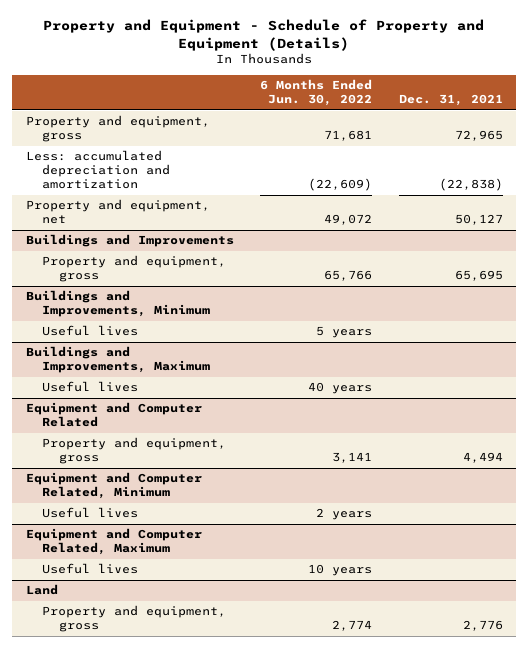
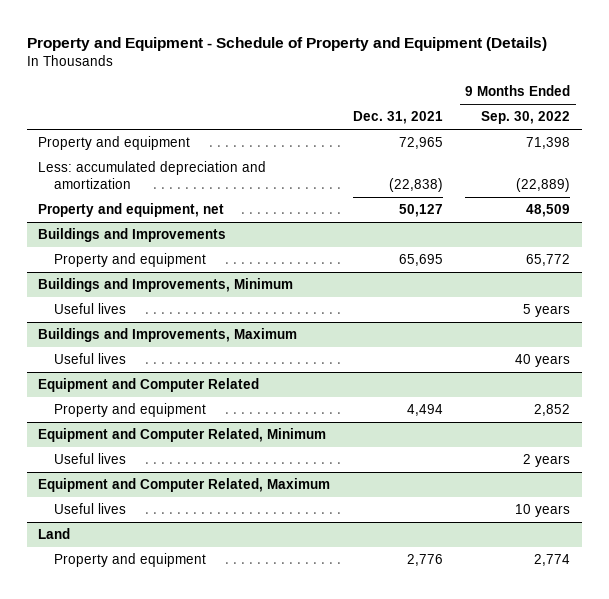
- | 6 Months Ended Jun. 30, 2022 | Dec. 31, 2021
+ | Dec. 31, 2021 | 9 Months Ended Sep. 30, 2022
- Property and equipment, gross | 71,681 | 72,965
+ Property and equipment | 72,965 | 71,398
@ Buildings and Improvements
- Property and equipment, gross | 65,766 | 65,695
+ Property and equipment | 65,695 | 65,772
@ Equipment and Computer Related
- Property and equipment, gross | 3,141 | 4,494
+ Property and equipment | 4,494 | 2,852
@ Land
- Property and equipment, gross | 2,774 | 2,776
+ Property and equipment | 2,776 | 2,774

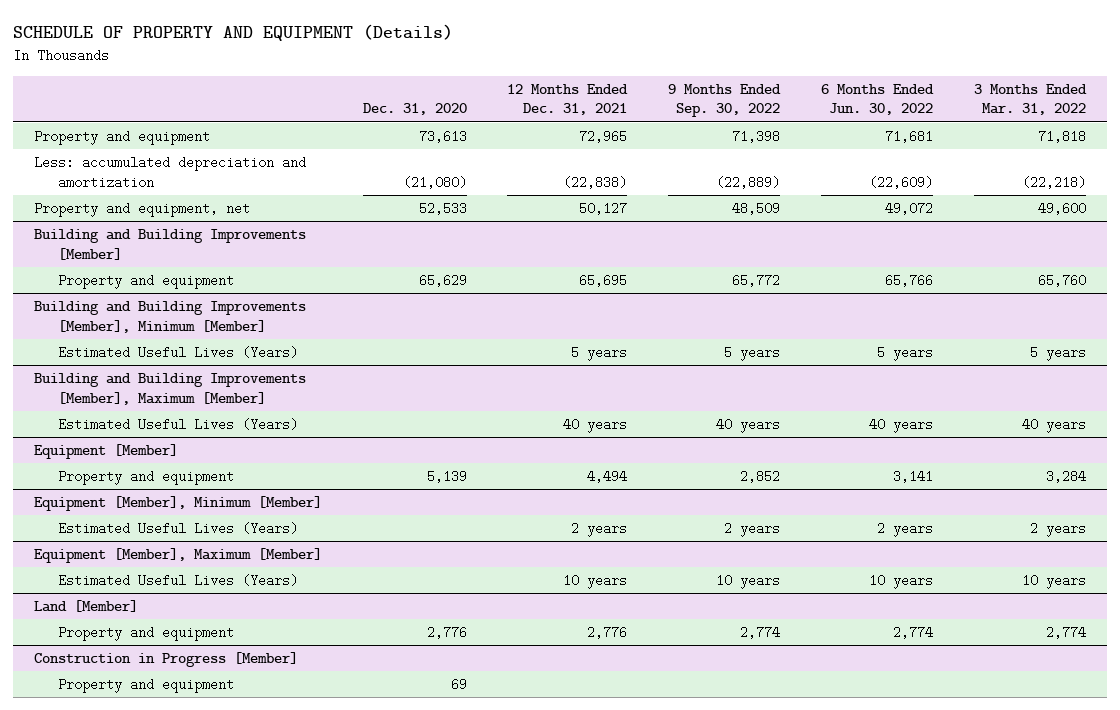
- Property and Equipment - Schedule of Property and Equipment (Details)
+ SCHEDULE OF PROPERTY AND EQUIPMENT (Details)
- | Dec. 31, 2021 | 9 Months Ended Sep. 30, 2022
+ | Dec. 31, 2020 | 12 Months Ended Dec. 31, 2021 | 9 Months Ended Sep. 30, 2022 | 6 Months Ended Jun. 30, 2022 | 3 Months Ended Mar. 31, 2022
- Buildings and Improvements
+ Building and Building Improvements [Member]
- Buildings and Improvements, Minimum
- Useful lives | | 5 years
- Buildings and Improvements, Maximum
- Useful lives | | 40 years
- Equipment and Computer Related
+ Building and Building Improvements [Member], Minimum [Member]
+ Estimated Useful Lives (Years) | | 5 years | 5 years | 5 years | 5 years
+ Building and Building Improvements [Member], Maximum [Member]
+ Estimated Useful Lives (Years) | | 40 years | 40 years | 40 years | 40 years
+ Equipment [Member]
- Equipment and Computer Related, Minimum
- Useful lives | | 2 years
- Equipment and Computer Related, Maximum
- Useful lives | | 10 years
- Land
+ Equipment [Member], Minimum [Member]
+ Estimated Useful Lives (Years) | | 2 years | 2 years | 2 years | 2 years
+ Equipment [Member], Maximum [Member]
+ Estimated Useful Lives (Years) | | 10 years | 10 years | 10 years | 10 years
+ Land [Member]
+ Construction in Progress [Member]
+ Property and equipment | 69 | | | |

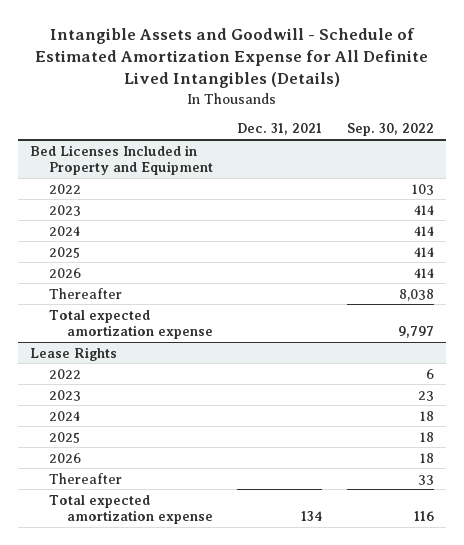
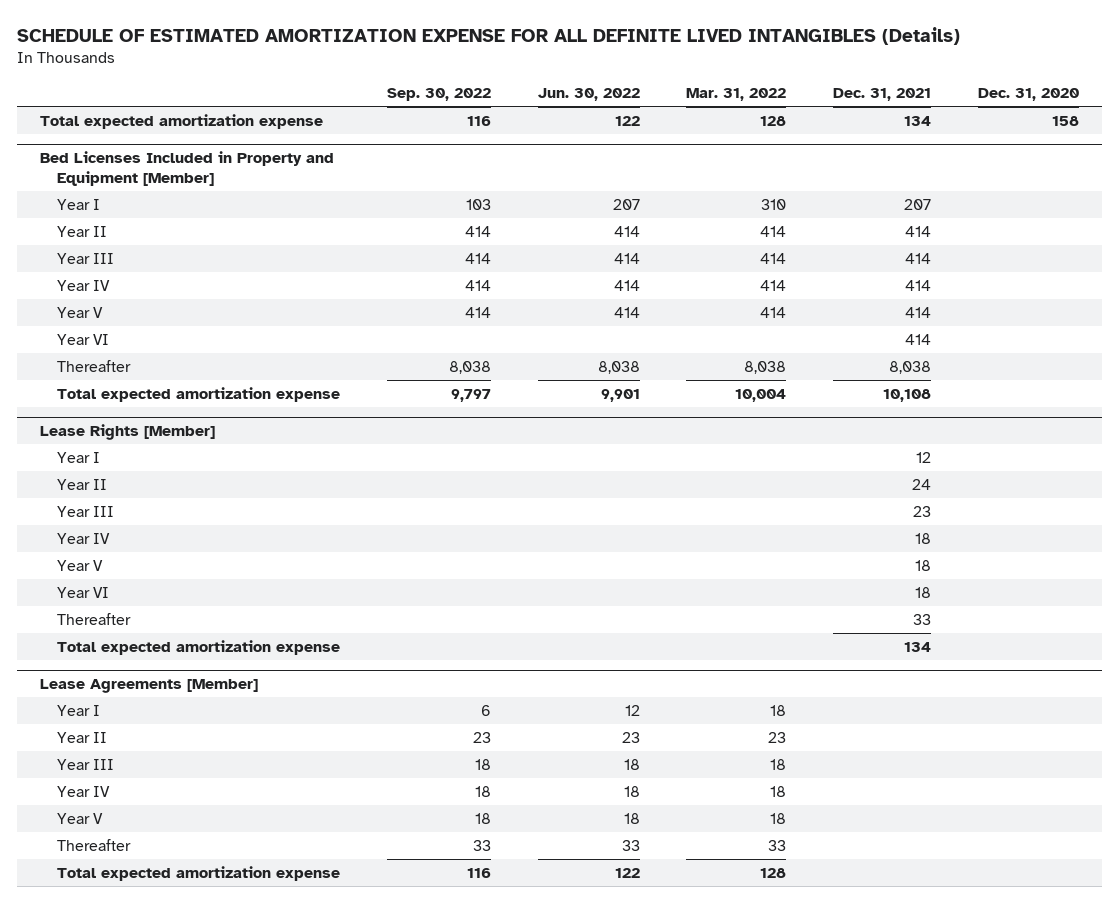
- Intangible Assets and Goodwill - Schedule of Estimated Amortization Expense for All Definite Lived Intangibles (Details)
+ SCHEDULE OF ESTIMATED AMORTIZATION EXPENSE FOR ALL DEFINITE LIVED INTANGIBLES (Details)
- | Dec. 31, 2021 | Sep. 30, 2022
+ | Sep. 30, 2022 | Jun. 30, 2022 | Mar. 31, 2022 | Dec. 31, 2021 | Dec. 31, 2020
- Bed Licenses Included in Property and Equipment
- 2022 | | 103
- 2023 | | 414
- 2024 | | 414
- 2025 | | 414
- 2026 | | 414
- Thereafter | | 8,038
- Total expected amortization expense | | 9,797
- Lease Rights
- 2022 | | 6
- 2023 | | 23
- 2024 | | 18
- 2025 | | 18
- 2026 | | 18
- Thereafter | | 33
+ Bed Licenses Included in Property and Equipment [Member]
+ Year I | 103 | 207 | 310 | 207 |
+ Year II | 414 | 414 | 414 | 414 |
+ Year III | 414 | 414 | 414 | 414 |
+ Year IV | 414 | 414 | 414 | 414 |
+ Year V | 414 | 414 | 414 | 414 |
+ Year VI | | | | 414 |
+ Thereafter | 8,038 | 8,038 | 8,038 | 8,038 |
+ Total expected amortization expense | 9,797 | 9,901 | 10,004 | 10,108 |
+ Lease Rights [Member]
+ Year I | | | | 12 |
+ Year II | | | | 24 |
+ Year III | | | | 23 |
+ Year IV | | | | 18 |
+ Year V | | | | 18 |
+ Year VI | | | | 18 |
+ Thereafter | | | | 33 |
+ Total expected amortization expense | | | | 134 |
+ Lease Agreements [Member]
+ Year I | 6 | 12 | 18 | |
+ Year II | 23 | 23 | 23 | |
+ Year III | 18 | 18 | 18 | |
+ Year IV | 18 | 18 | 18 | |
+ Year V | 18 | 18 | 18 | |
+ Thereafter | 33 | 33 | 33 | |
+ Total expected amortization expense | 116 | 122 | 128 | |

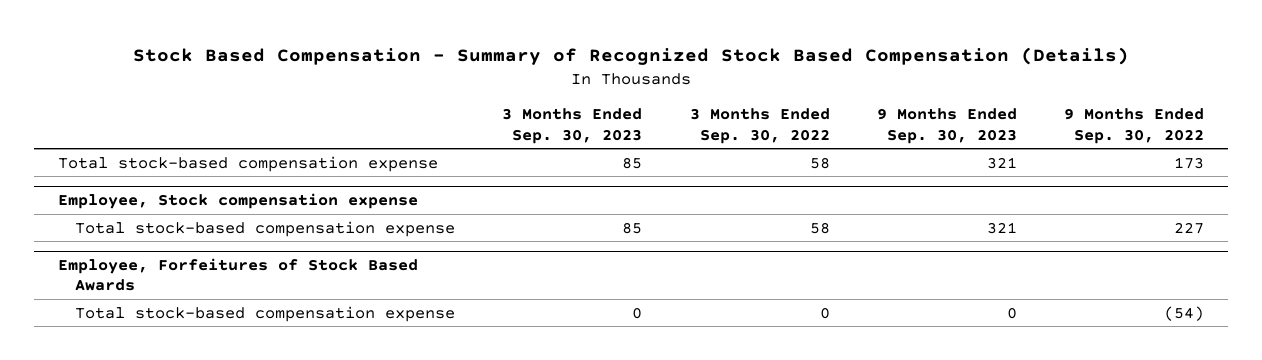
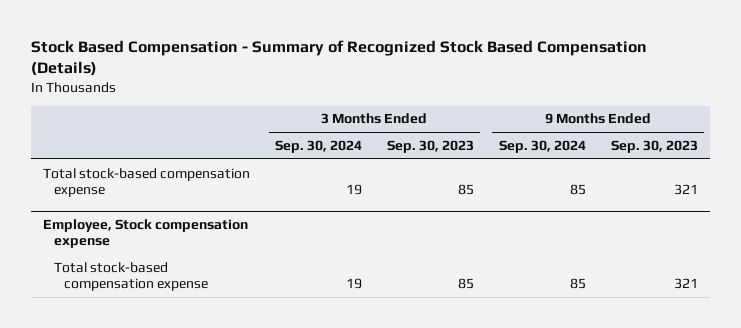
- | 3 Months Ended Sep. 30, 2023 | 3 Months Ended Sep. 30, 2022 | 9 Months Ended Sep. 30, 2023 | 9 Months Ended Sep. 30, 2022
+ | 3 Months Ended Sep. 30, 2024 | 3 Months Ended Sep. 30, 2023 | 9 Months Ended Sep. 30, 2024 | 9 Months Ended Sep. 30, 2023
- Employee, Forfeitures of Stock Based Awards
- Total stock-based compensation expense | 0 | 0 | 0 | (54)

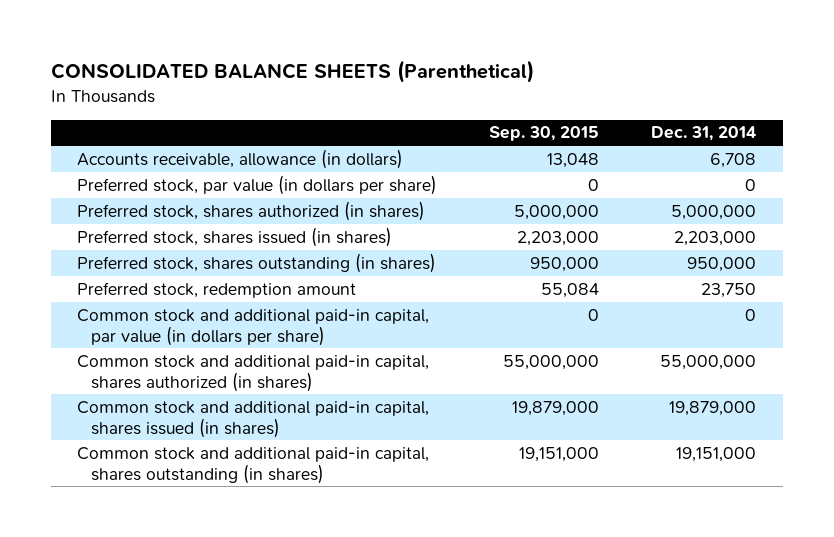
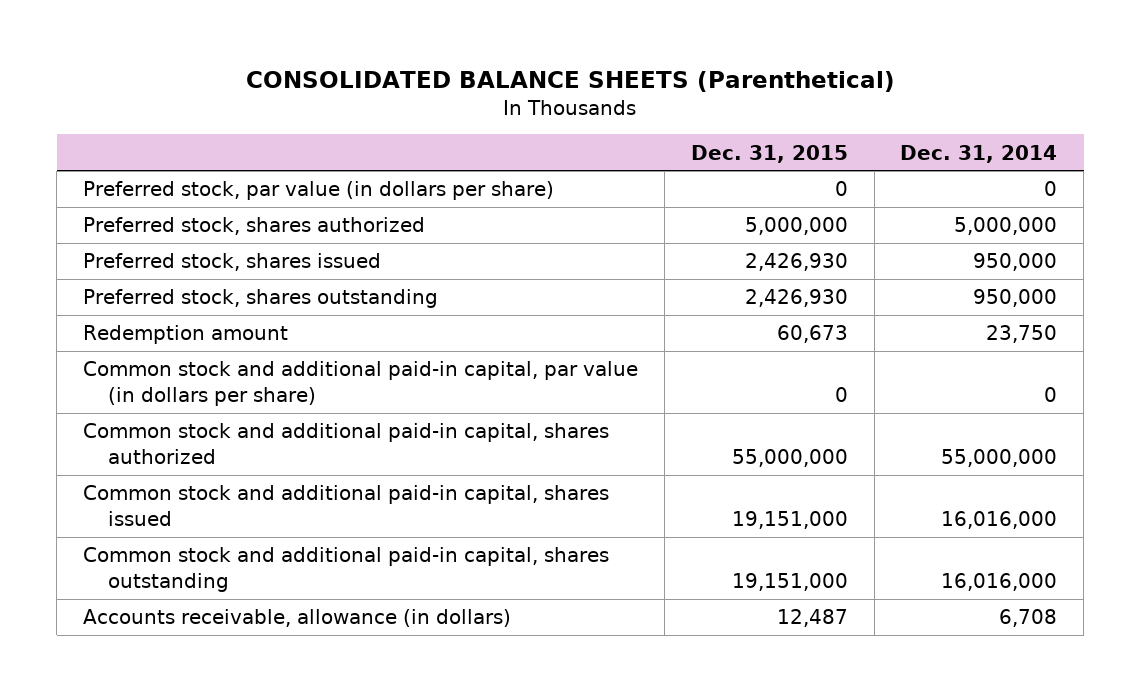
- | Sep. 30, 2015 | Dec. 31, 2014
+ | Dec. 31, 2015 | Dec. 31, 2014
- Preferred stock, shares authorized (in shares) | 5,000,000 | 5,000,000
- Preferred stock, shares issued (in shares) | 2,203,000 | 2,203,000
- Preferred stock, shares outstanding (in shares) | 950,000 | 950,000
- Preferred stock, redemption amount | 55,084 | 23,750
+ Preferred stock, shares authorized | 5,000,000 | 5,000,000
+ Preferred stock, shares issued | 2,426,930 | 950,000
+ Preferred stock, shares outstanding | 2,426,930 | 950,000
+ Redemption amount | 60,673 | 23,750
- Common stock and additional paid-in capital, shares authorized (in shares) | 55,000,000 | 55,000,000
- Common stock and additional paid-in capital, shares issued (in shares) | 19,879,000 | 19,879,000
- Common stock and additional paid-in capital, shares outstanding (in shares) | 19,151,000 | 19,151,000
+ Common stock and additional paid-in capital, shares authorized | 55,000,000 | 55,000,000
+ Common stock and additional paid-in capital, shares issued | 19,151,000 | 16,016,000
+ Common stock and additional paid-in capital, shares outstanding | 19,151,000 | 16,016,000
moved down: Accounts receivable, allowance (in dollars) | 12,487 | 6,708

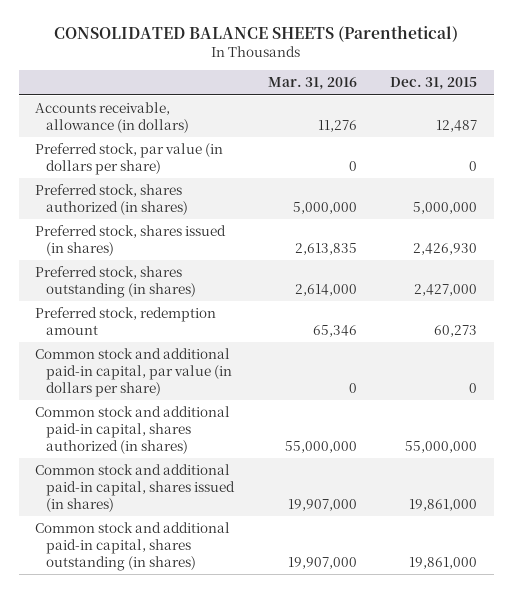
- | Dec. 31, 2015 | Dec. 31, 2014
+ | Mar. 31, 2016 | Dec. 31, 2015
moved up: Accounts receivable, allowance (in dollars) | 11,276 | 12,487
- Preferred stock, shares authorized | 5,000,000 | 5,000,000
- Preferred stock, shares issued | 2,426,930 | 950,000
- Preferred stock, shares outstanding | 2,426,930 | 950,000
- Redemption amount | 60,673 | 23,750
+ Preferred stock, shares authorized (in shares) | 5,000,000 | 5,000,000
+ Preferred stock, shares issued (in shares) | 2,613,835 | 2,426,930
+ Preferred stock, shares outstanding (in shares) | 2,614,000 | 2,427,000
+ Preferred stock, redemption amount | 65,346 | 60,273
- Common stock and additional paid-in capital, shares authorized | 55,000,000 | 55,000,000
- Common stock and additional paid-in capital, shares issued | 19,151,000 | 16,016,000
- Common stock and additional paid-in capital, shares outstanding | 19,151,000 | 16,016,000
+ Common stock and additional paid-in capital, shares authorized (in shares) | 55,000,000 | 55,000,000
+ Common stock and additional paid-in capital, shares issued (in shares) | 19,907,000 | 19,861,000
+ Common stock and additional paid-in capital, shares outstanding (in shares) | 19,907,000 | 19,861,000

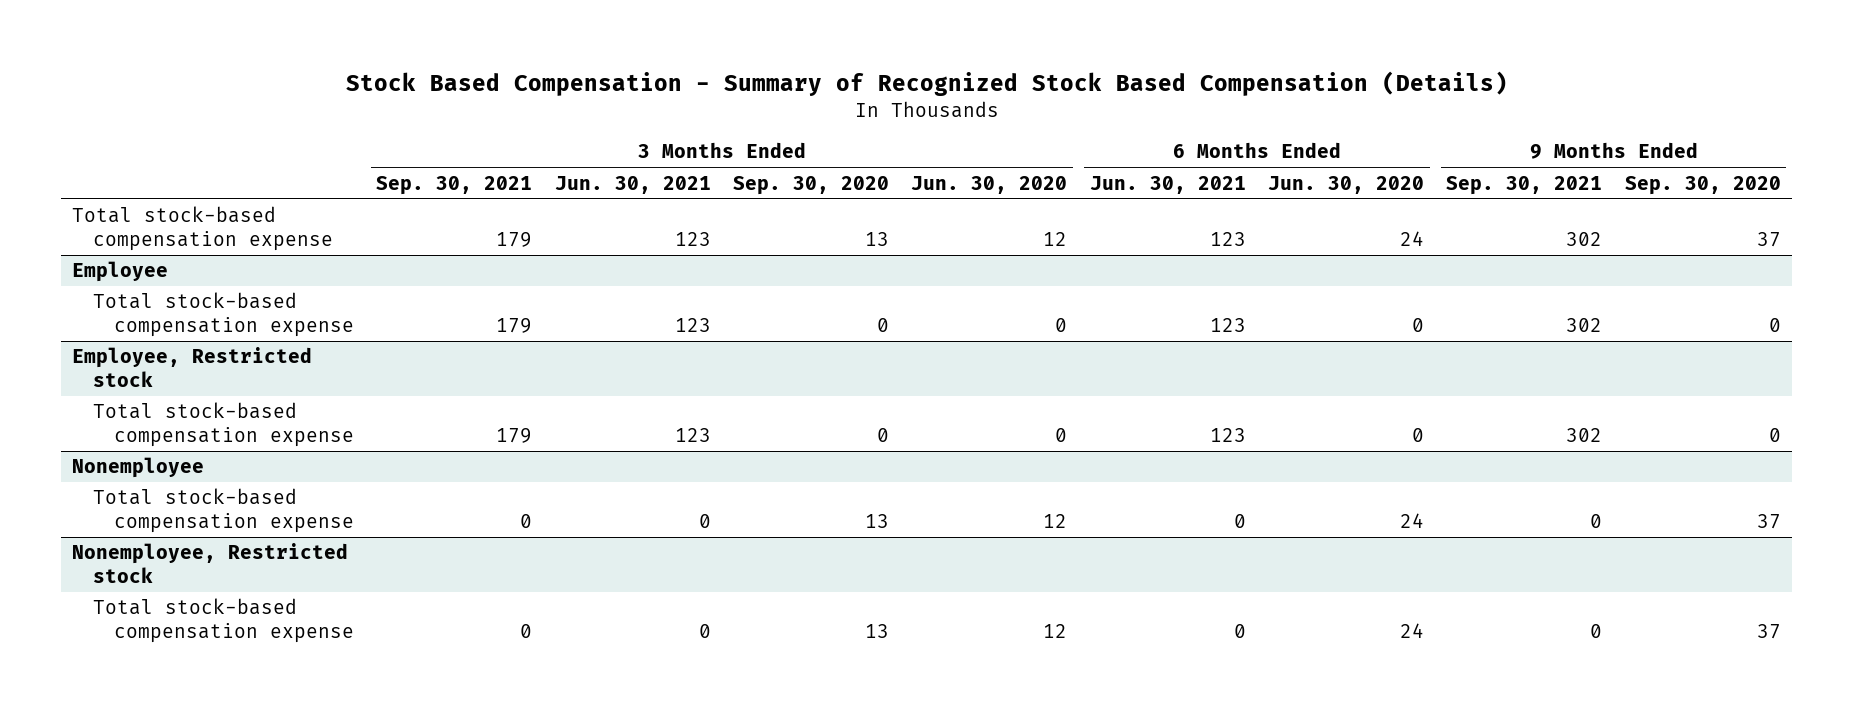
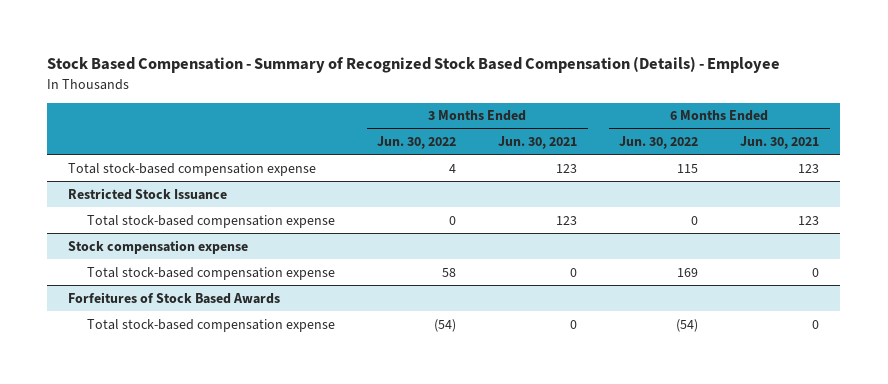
- Stock Based Compensation - Summary of Recognized Stock Based Compensation (Details)
+ Stock Based Compensation - Summary of Recognized Stock Based Compensation (Details) - Employee
- | 3 Months Ended Sep. 30, 2021 | 3 Months Ended Jun. 30, 2021 | 3 Months Ended Sep. 30, 2020 | 3 Months Ended Jun. 30, 2020 | 6 Months Ended Jun. 30, 2021 | 6 Months Ended Jun. 30, 2020 | 9 Months Ended Sep. 30, 2021 | 9 Months Ended Sep. 30, 2020
+ | 3 Months Ended Jun. 30, 2022 | 3 Months Ended Jun. 30, 2021 | 6 Months Ended Jun. 30, 2022 | 6 Months Ended Jun. 30, 2021
- Employee
- Total stock-based compensation expense | 179 | 123 | 0 | 0 | 123 | 0 | 302 | 0
- Employee, Restricted stock
+ Restricted Stock Issuance
- Nonemployee
+ Stock compensation expense
- Nonemployee, Restricted stock
+ Forfeitures of Stock Based Awards

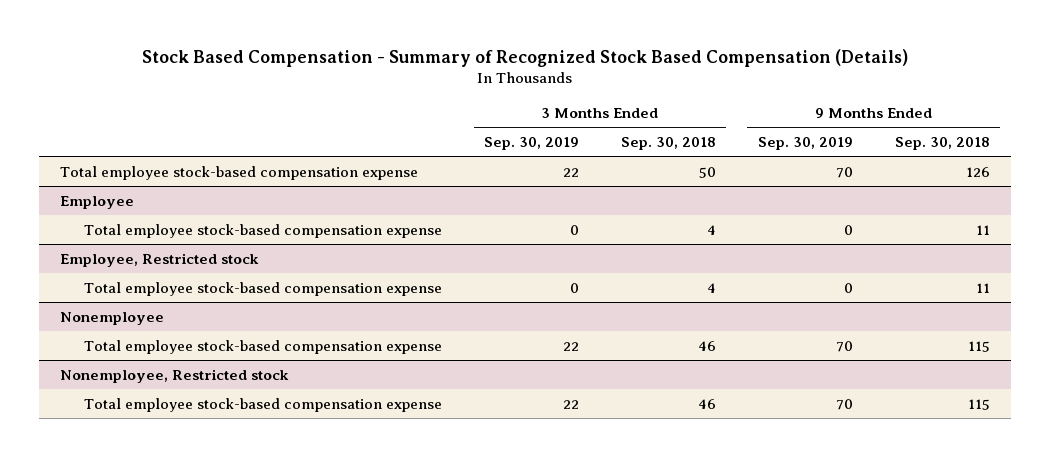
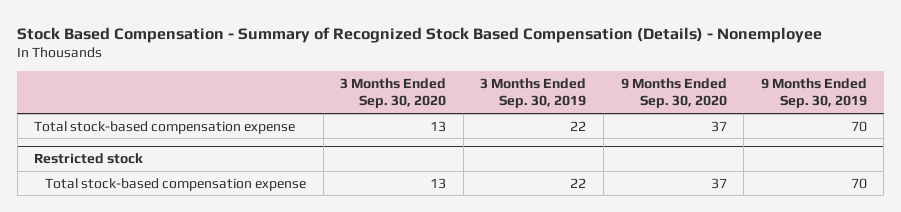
- Stock Based Compensation - Summary of Recognized Stock Based Compensation (Details)
+ Stock Based Compensation - Summary of Recognized Stock Based Compensation (Details) - Nonemployee
- | 3 Months Ended Sep. 30, 2019 | 3 Months Ended Sep. 30, 2018 | 9 Months Ended Sep. 30, 2019 | 9 Months Ended Sep. 30, 2018
+ | 3 Months Ended Sep. 30, 2020 | 3 Months Ended Sep. 30, 2019 | 9 Months Ended Sep. 30, 2020 | 9 Months Ended Sep. 30, 2019
- Total employee stock-based compensation expense | 22 | 50 | 70 | 126
- Employee
- Total employee stock-based compensation expense | 0 | 4 | 0 | 11
- Employee, Restricted stock
- Total employee stock-based compensation expense | 0 | 4 | 0 | 11
- Nonemployee
- Total employee stock-based compensation expense | 22 | 46 | 70 | 115
- Nonemployee, Restricted stock
- Total employee stock-based compensation expense | 22 | 46 | 70 | 115
+ Total stock-based compensation expense | 13 | 22 | 37 | 70
+ Restricted stock
+ Total stock-based compensation expense | 13 | 22 | 37 | 70

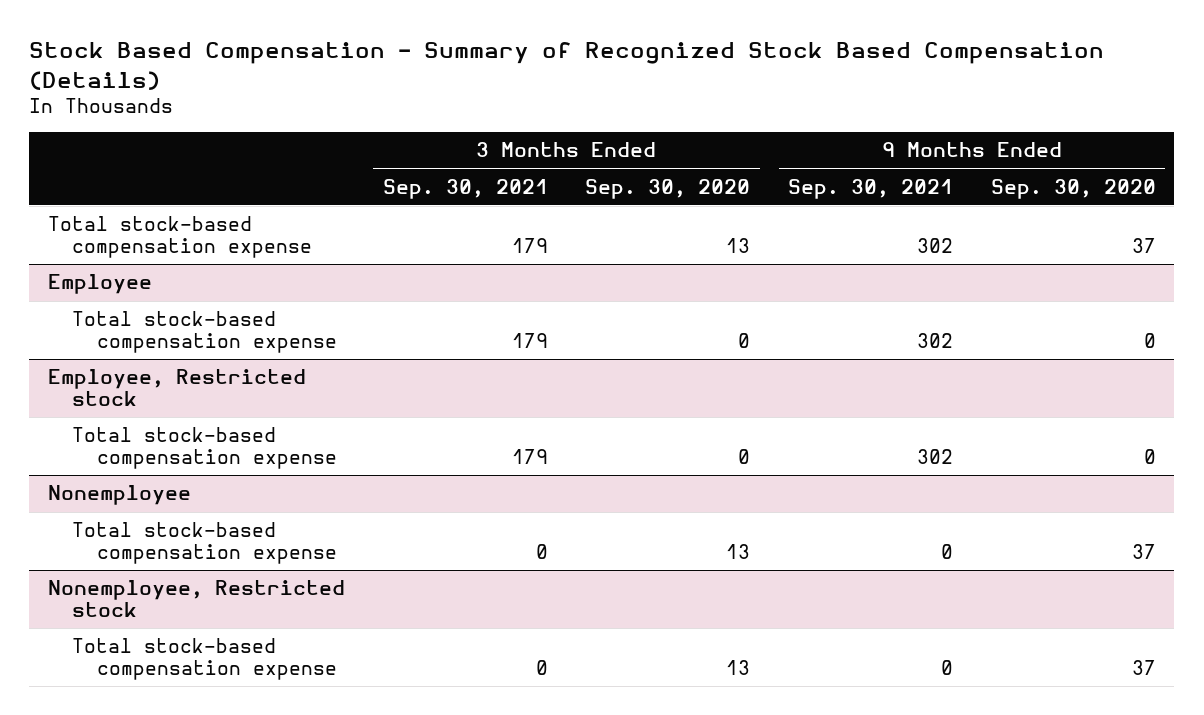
- Stock Based Compensation - Summary of Recognized Stock Based Compensation (Details) - Nonemployee
+ Stock Based Compensation - Summary of Recognized Stock Based Compensation (Details)
- | 3 Months Ended Sep. 30, 2020 | 3 Months Ended Sep. 30, 2019 | 9 Months Ended Sep. 30, 2020 | 9 Months Ended Sep. 30, 2019
+ | 3 Months Ended Sep. 30, 2021 | 3 Months Ended Sep. 30, 2020 | 9 Months Ended Sep. 30, 2021 | 9 Months Ended Sep. 30, 2020
- Restricted stock
+ Employee
+ Total stock-based compensation expense | 179 | 0 | 302 | 0
+ Employee, Restricted stock
+ Total stock-based compensation expense | 179 | 0 | 302 | 0
+ Nonemployee
+ Nonemployee, Restricted stock
+ Total stock-based compensation expense | 0 | 13 | 0 | 37

